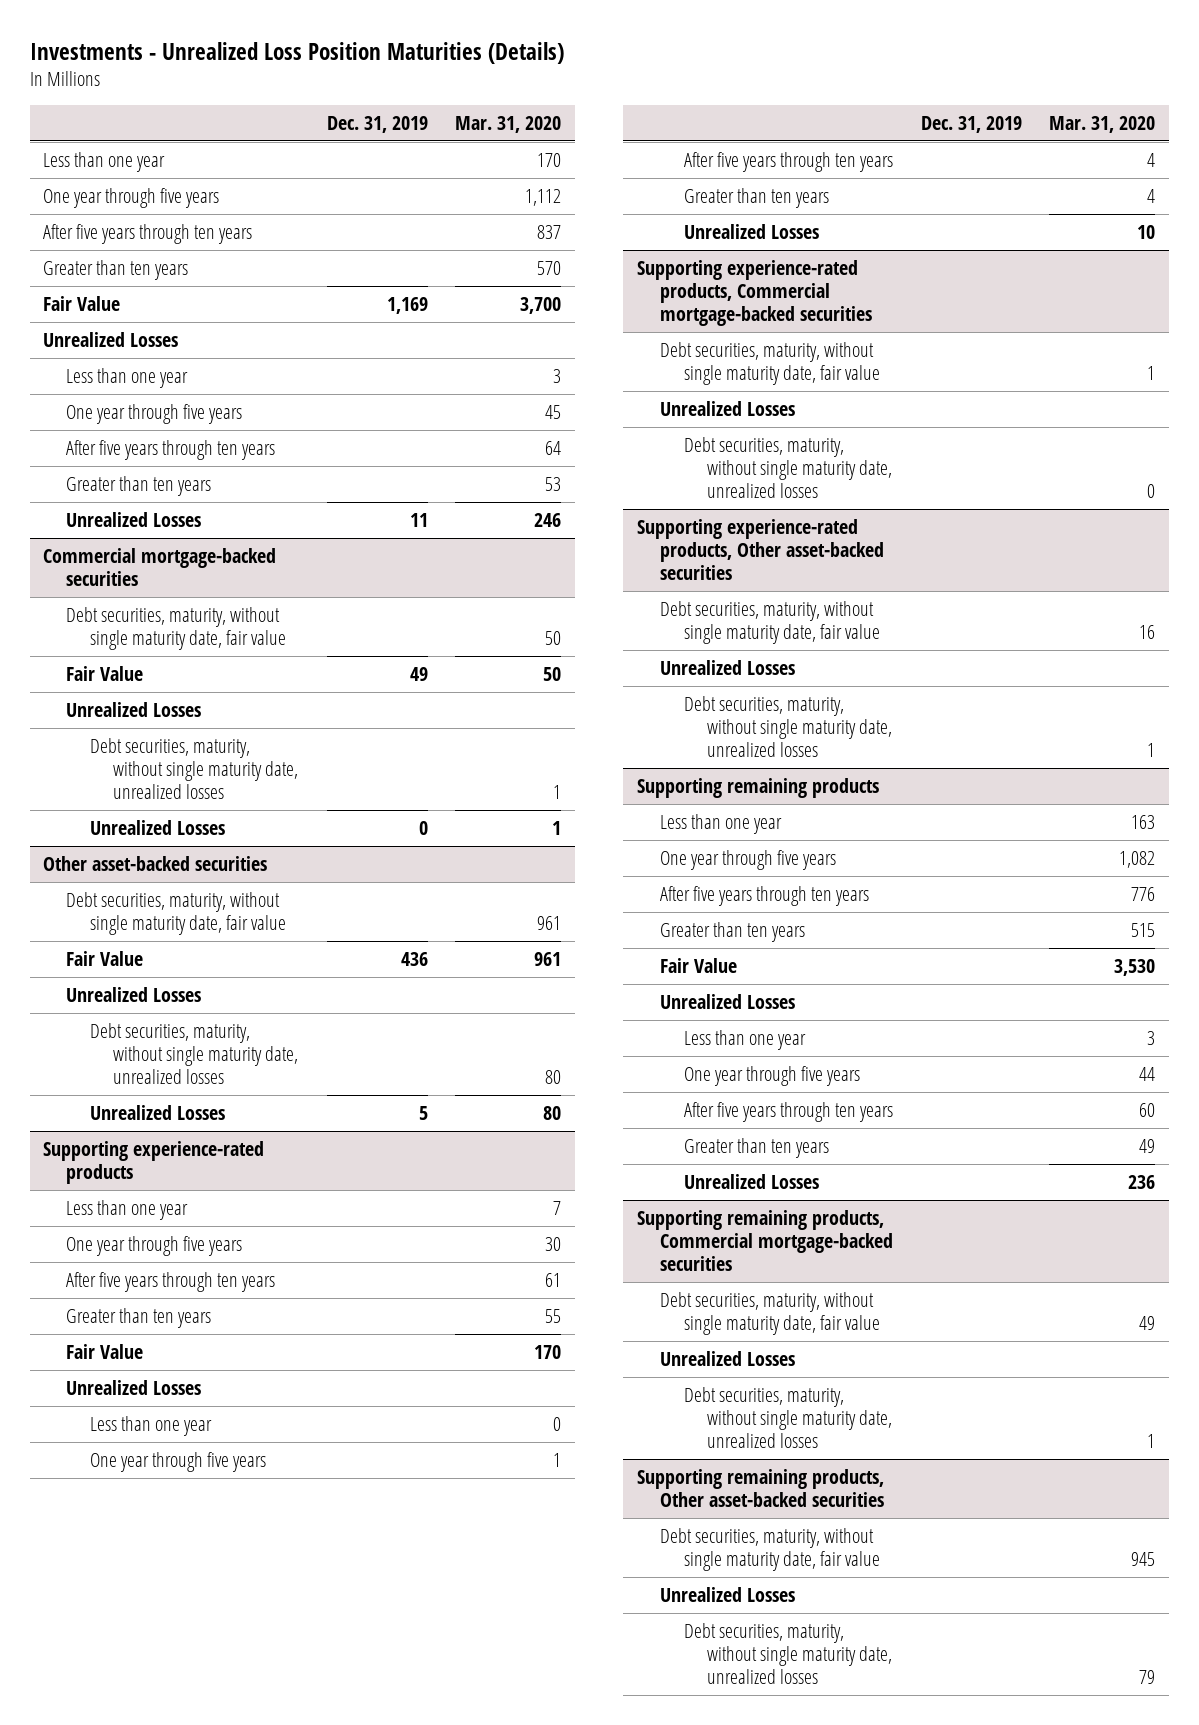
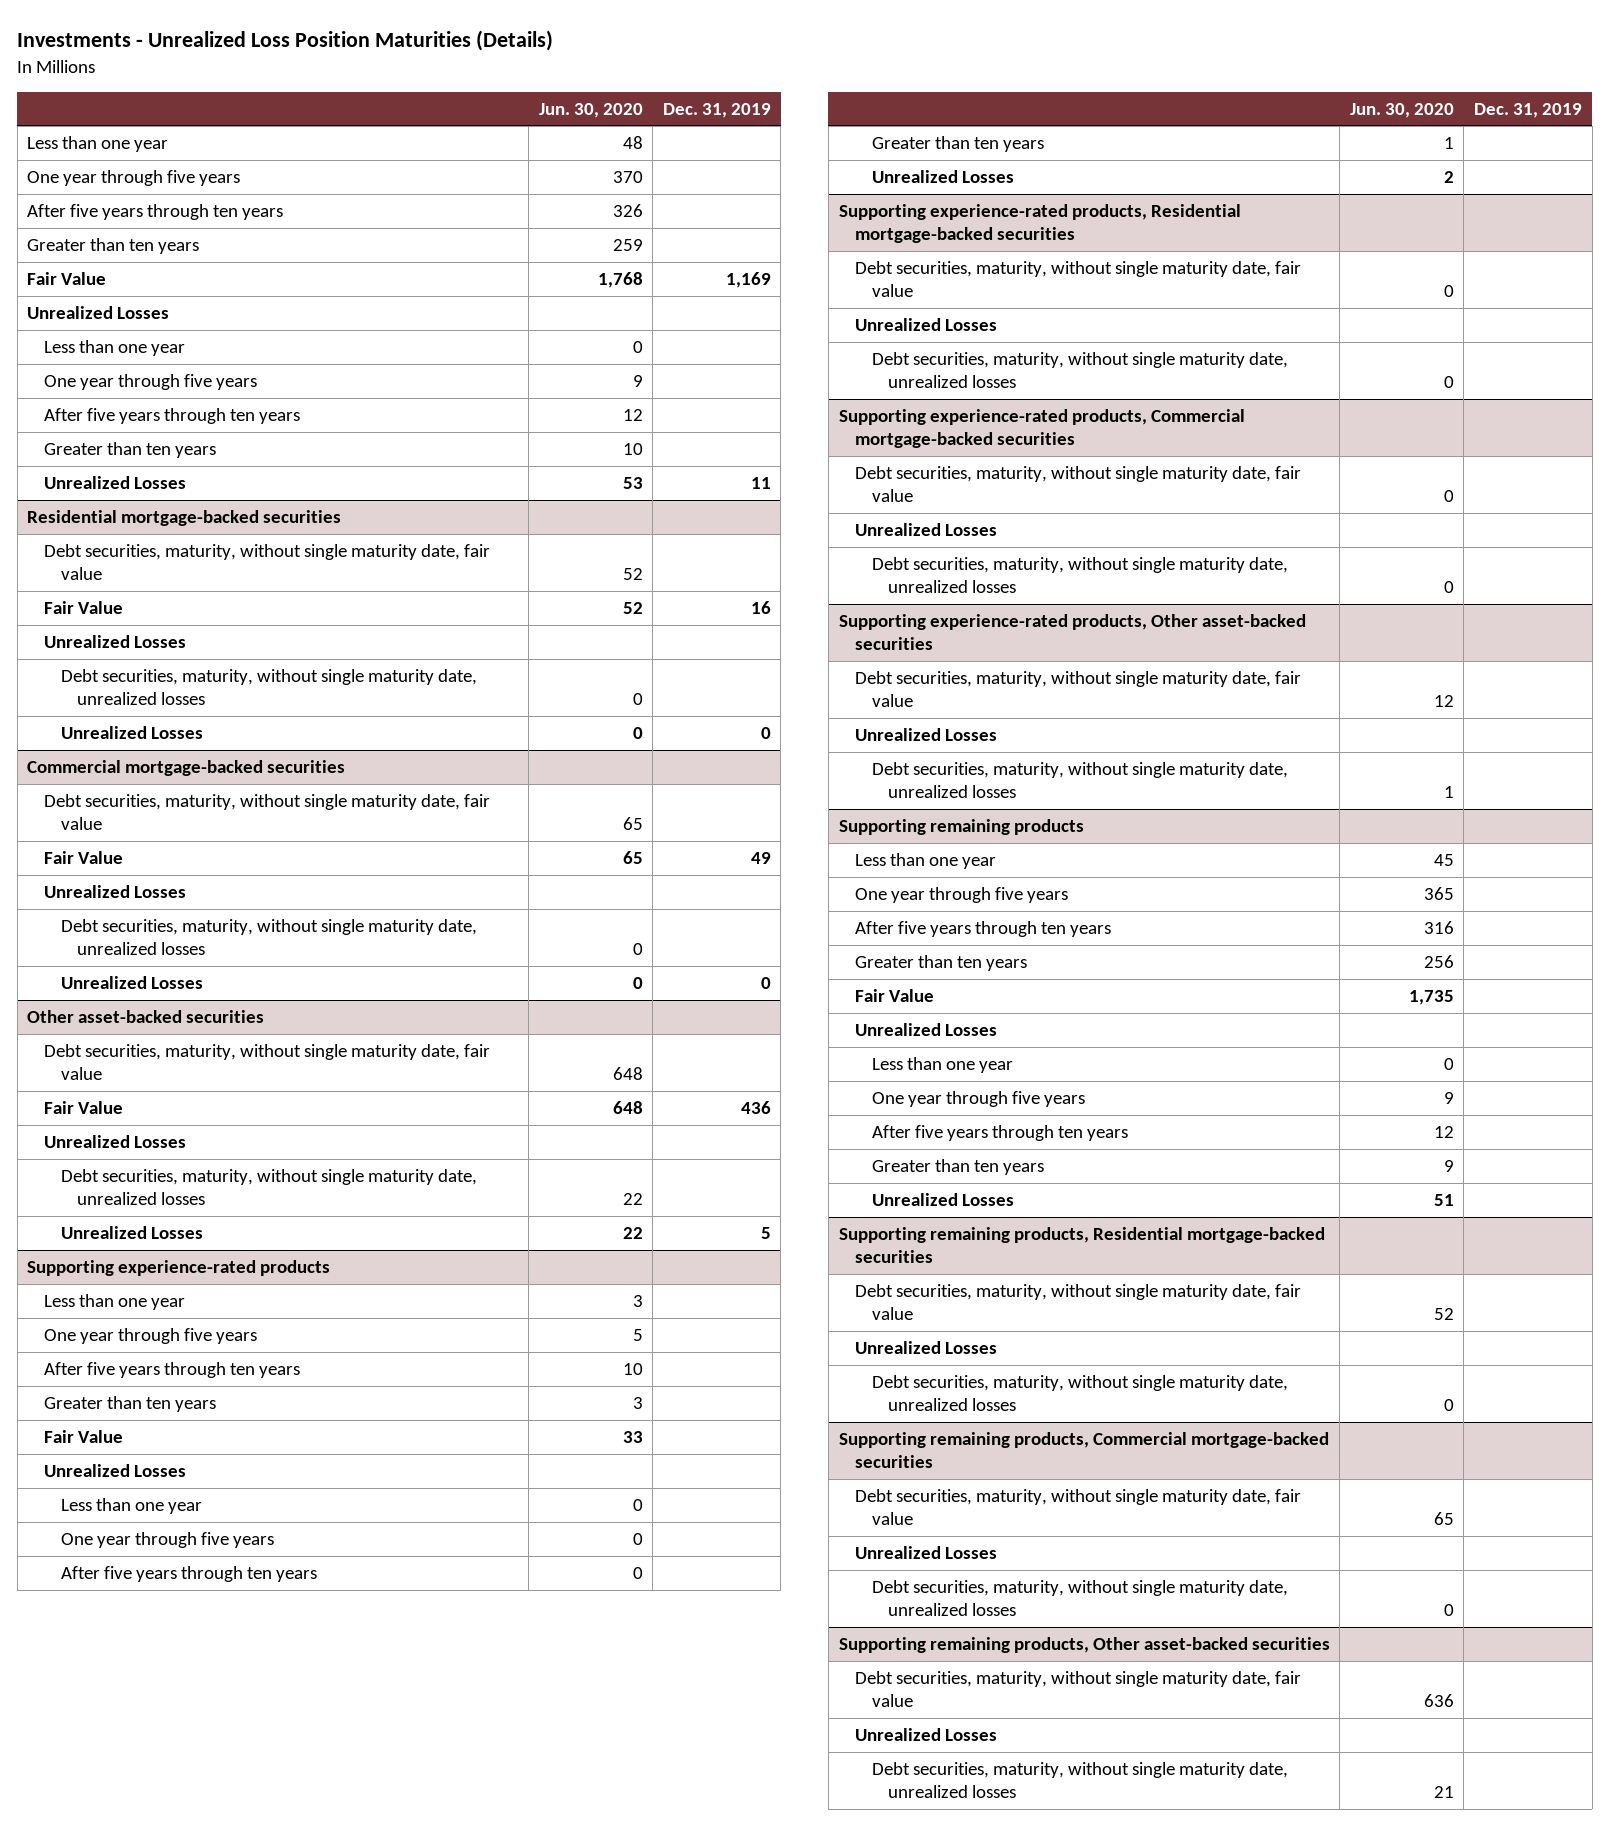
- | Dec. 31, 2019 | Mar. 31, 2020
+ | Jun. 30, 2020 | Dec. 31, 2019
+ Residential mortgage-backed securities
+ Debt securities, maturity, without single maturity date, fair value | 52 |
+ Fair Value | 52 | 16
+ Unrealized Losses
+ Debt securities, maturity, without single maturity date, unrealized losses | 0 |
+ Unrealized Losses | 0 | 0
+ Supporting experience-rated products, Residential mortgage-backed securities
+ Debt securities, maturity, without single maturity date, fair value | 0 |
+ Unrealized Losses
+ Debt securities, maturity, without single maturity date, unrealized losses | 0 |
+ Supporting remaining products, Residential mortgage-backed securities
+ Debt securities, maturity, without single maturity date, fair value | 52 |
+ Unrealized Losses
+ Debt securities, maturity, without single maturity date, unrealized losses | 0 |

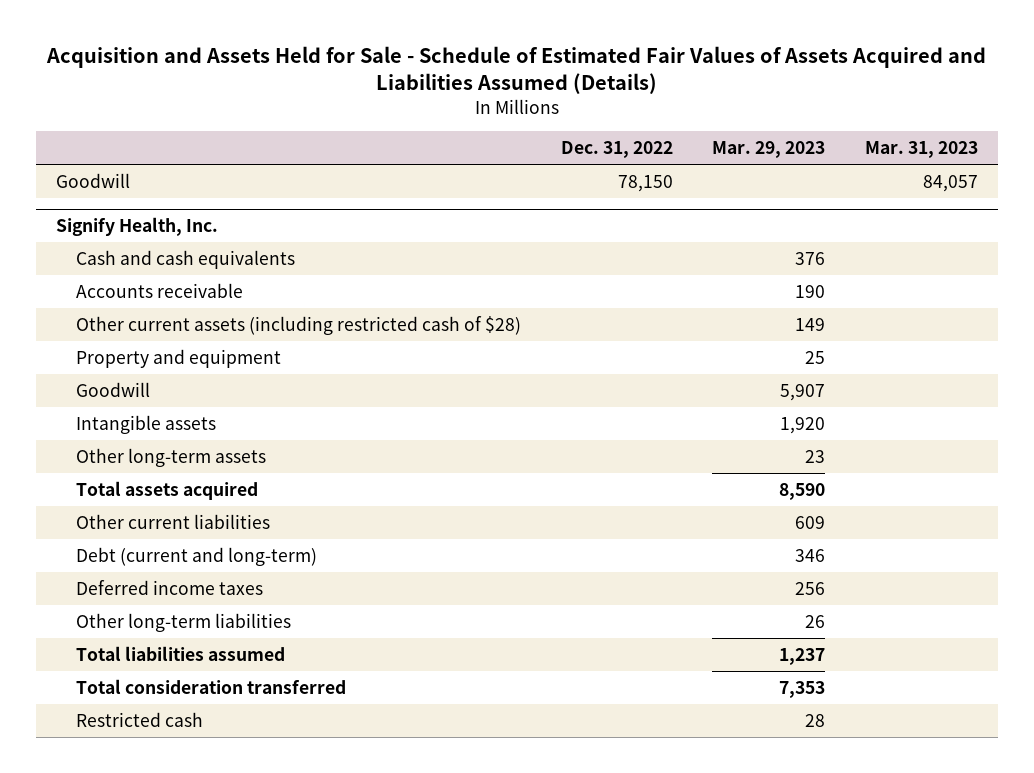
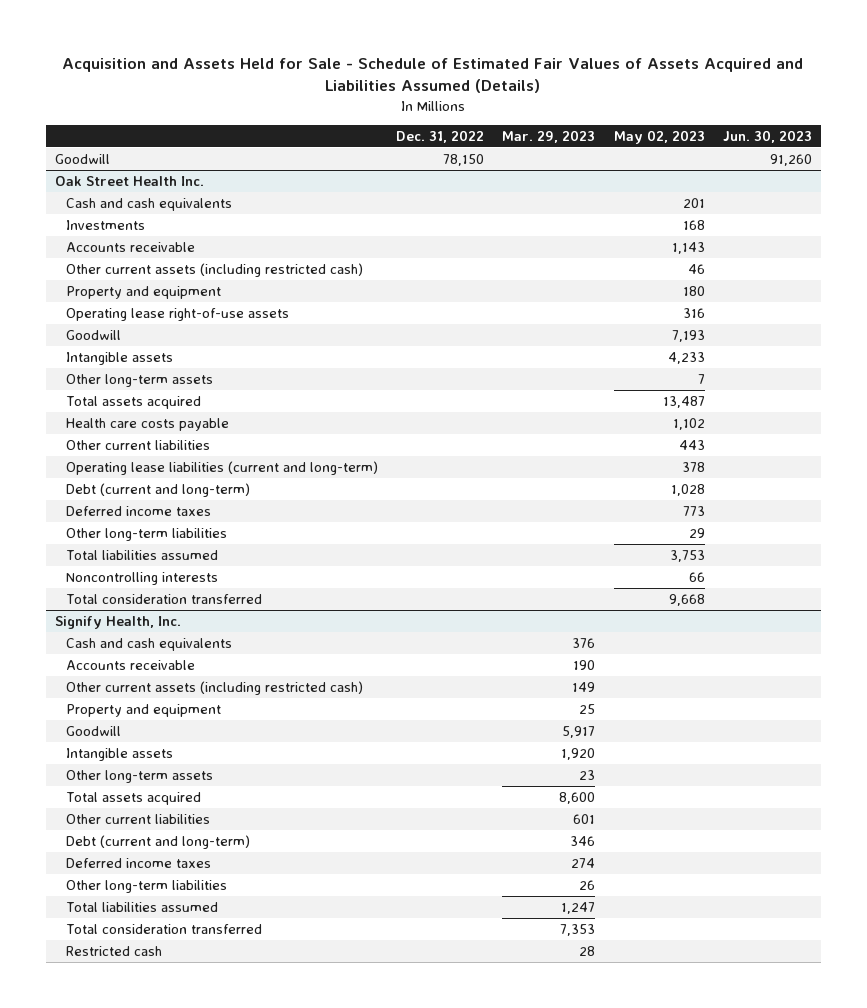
- | Dec. 31, 2022 | Mar. 29, 2023 | Mar. 31, 2023
+ | Dec. 31, 2022 | Mar. 29, 2023 | May 02, 2023 | Jun. 30, 2023
+ Oak Street Health Inc.
+ Cash and cash equivalents | | | 201 |
+ Investments | | | 168 |
+ Accounts receivable | | | 1,143 |
+ Other current assets (including restricted cash) | | | 46 |
+ Property and equipment | | | 180 |
+ Operating lease right-of-use assets | | | 316 |
+ Goodwill | | | 7,193 |
+ Intangible assets | | | 4,233 |
+ Other long-term assets | | | 7 |
+ Total assets acquired | | | 13,487 |
+ Health care costs payable | | | 1,102 |
+ Other current liabilities | | | 443 |
+ Operating lease liabilities (current and long-term) | | | 378 |
+ Debt (current and long-term) | | | 1,028 |
+ Deferred income taxes | | | 773 |
+ Other long-term liabilities | | | 29 |
+ Total liabilities assumed | | | 3,753 |
+ Noncontrolling interests | | | 66 |
+ Total consideration transferred | | | 9,668 |
@ Signify Health, Inc.
- Other current assets (including restricted cash of $28) | | 149 |
+ Other current assets (including restricted cash) | | 149 | |
- Goodwill | | 5,907 |
+ Goodwill | | 5,917 | |
- Total assets acquired | | 8,590 |
- Other current liabilities | | 609 |
+ Total assets acquired | | 8,600 | |
+ Other current liabilities | | 601 | |
- Deferred income taxes | | 256 |
+ Deferred income taxes | | 274 | |
- Total liabilities assumed | | 1,237 |
+ Total liabilities assumed | | 1,247 | |

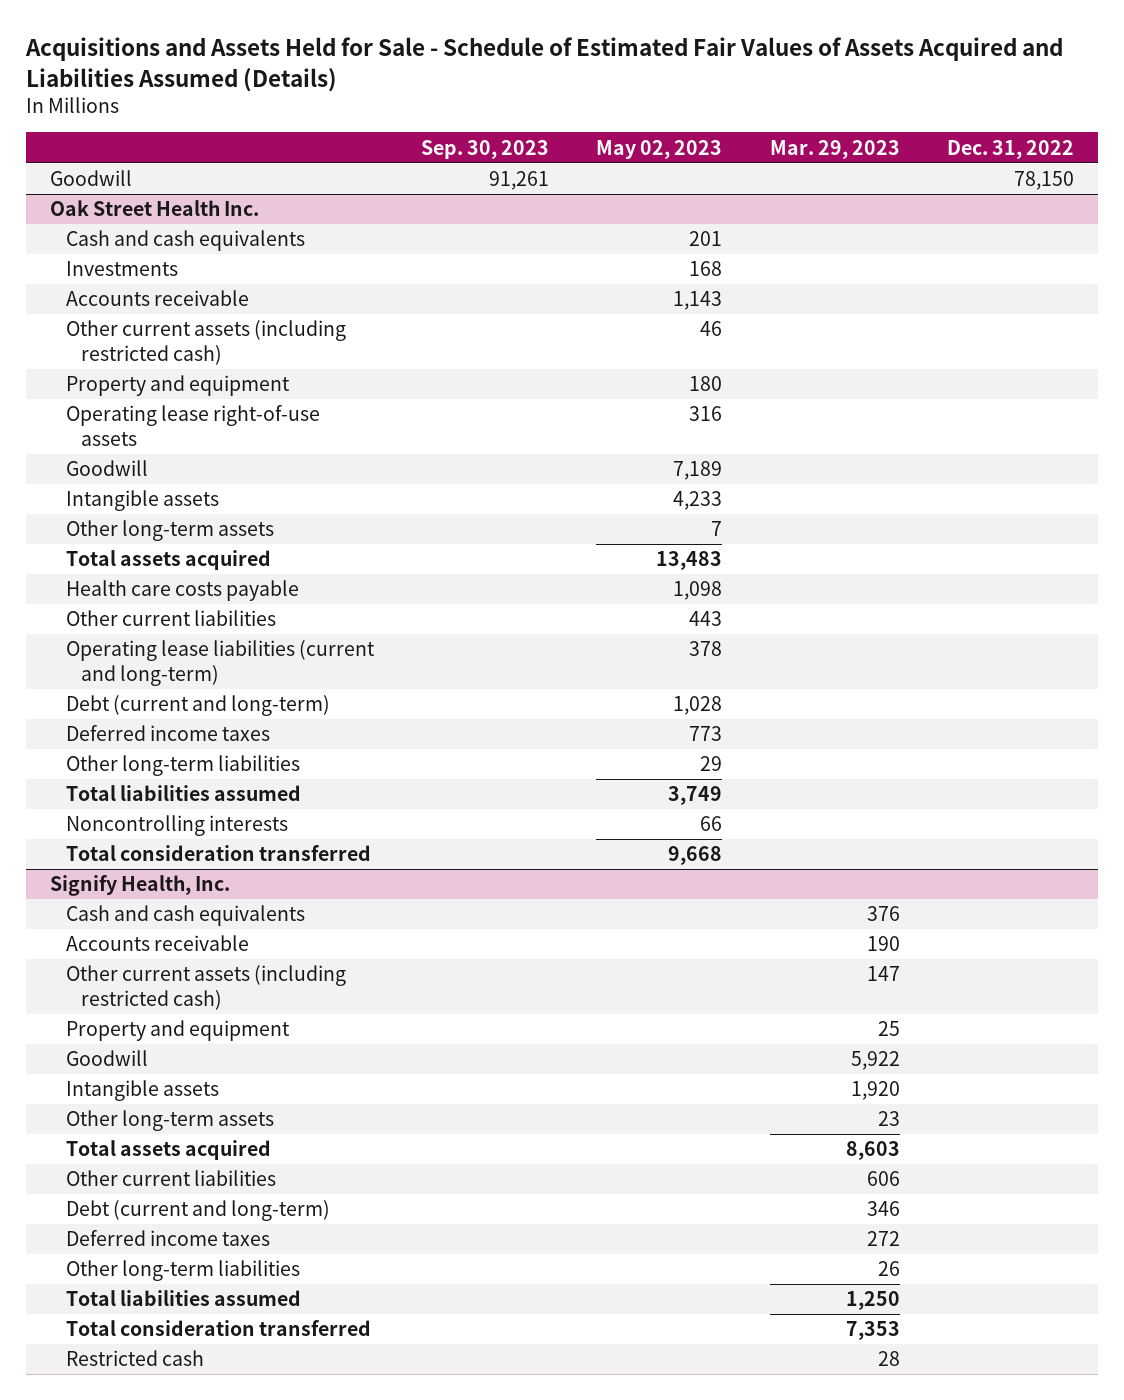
- Acquisition and Assets Held for Sale - Schedule of Estimated Fair Values of Assets Acquired and Liabilities Assumed (Details)
+ Acquisitions and Assets Held for Sale - Schedule of Estimated Fair Values of Assets Acquired and Liabilities Assumed (Details)
- | Dec. 31, 2022 | Mar. 29, 2023 | May 02, 2023 | Jun. 30, 2023
+ | Sep. 30, 2023 | May 02, 2023 | Mar. 29, 2023 | Dec. 31, 2022
@ Oak Street Health Inc.
- Goodwill | | | 7,193 |
+ Goodwill | | 7,189 | |
- Total assets acquired | | | 13,487 |
- Health care costs payable | | | 1,102 |
+ Total assets acquired | | 13,483 | |
+ Health care costs payable | | 1,098 | |
- Total liabilities assumed | | | 3,753 |
+ Total liabilities assumed | | 3,749 | |
@ Signify Health, Inc.
- Other current assets (including restricted cash) | | 149 | |
+ Other current assets (including restricted cash) | | | 147 |
- Goodwill | | 5,917 | |
+ Goodwill | | | 5,922 |
- Total assets acquired | | 8,600 | |
- Other current liabilities | | 601 | |
+ Total assets acquired | | | 8,603 |
+ Other current liabilities | | | 606 |
- Deferred income taxes | | 274 | |
+ Deferred income taxes | | | 272 |
- Total liabilities assumed | | 1,247 | |
+ Total liabilities assumed | | | 1,250 |

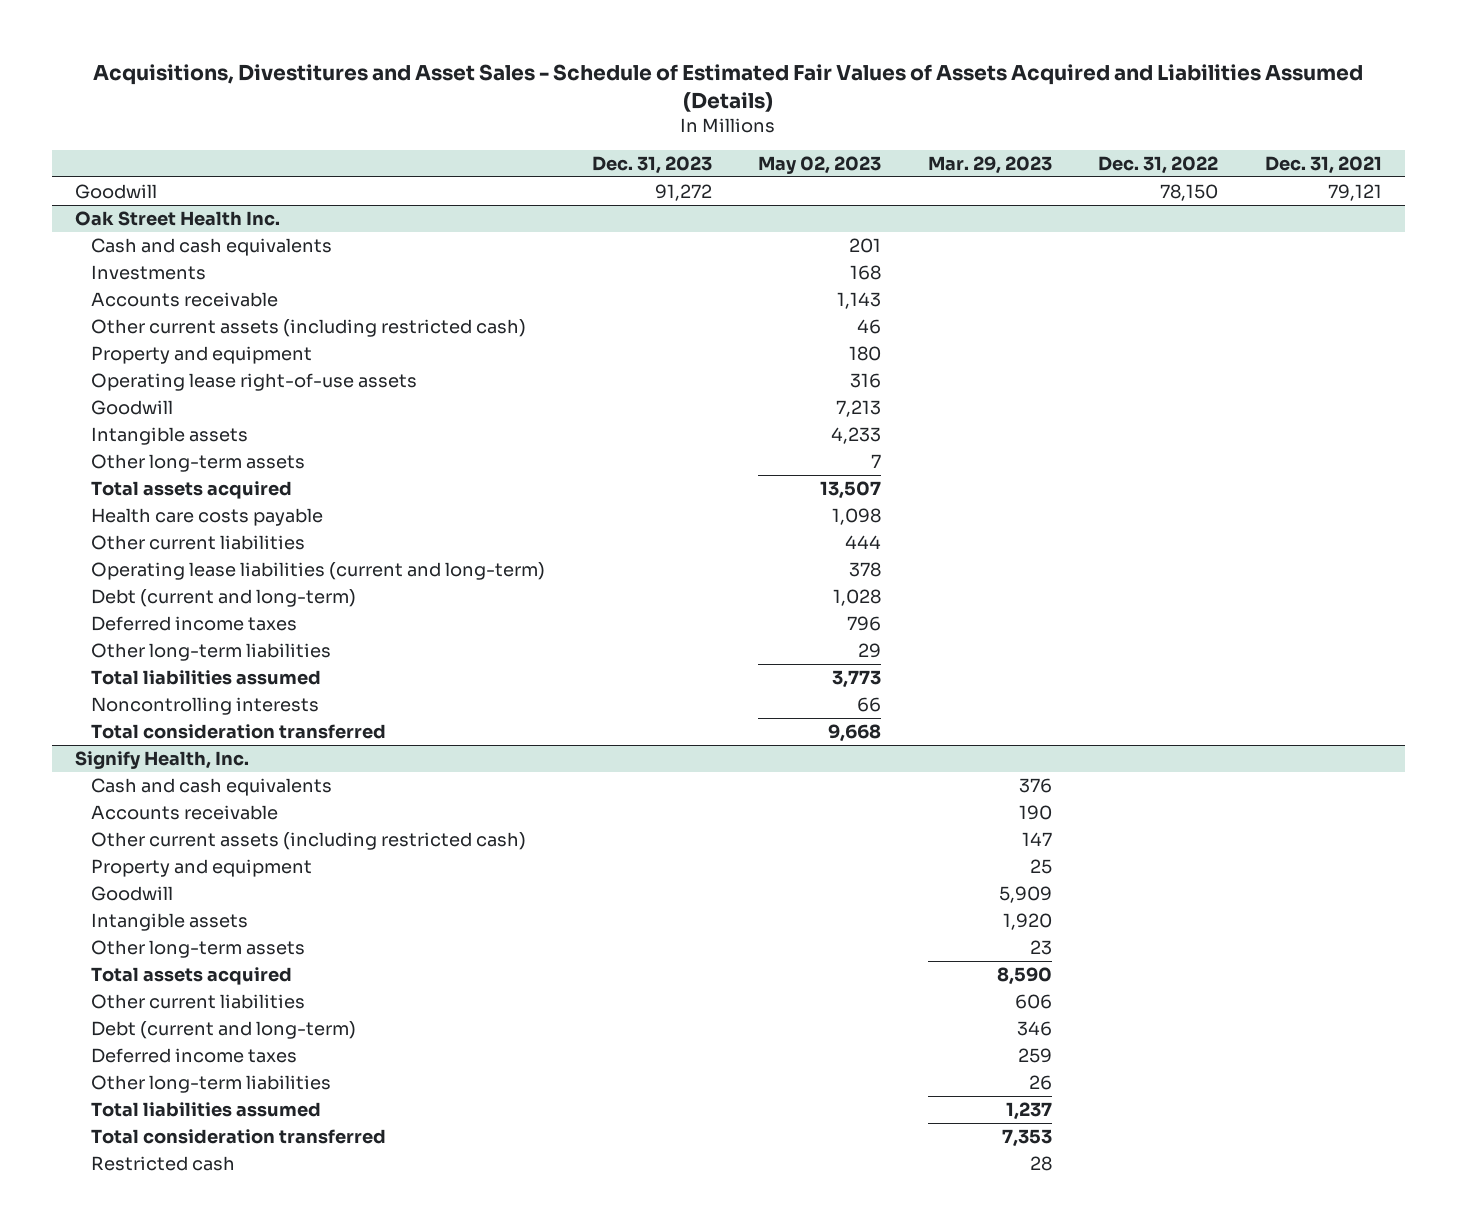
- Acquisitions and Assets Held for Sale - Schedule of Estimated Fair Values of Assets Acquired and Liabilities Assumed (Details)
+ Acquisitions, Divestitures and Asset Sales - Schedule of Estimated Fair Values of Assets Acquired and Liabilities Assumed (Details)
- | Sep. 30, 2023 | May 02, 2023 | Mar. 29, 2023 | Dec. 31, 2022
+ | Dec. 31, 2023 | May 02, 2023 | Mar. 29, 2023 | Dec. 31, 2022 | Dec. 31, 2021
@ Oak Street Health Inc.
- Goodwill | | 7,189 | |
+ Goodwill | | 7,213 | | |
- Total assets acquired | | 13,483 | |
+ Total assets acquired | | 13,507 | | |
- Other current liabilities | | 443 | |
+ Other current liabilities | | 444 | | |
- Deferred income taxes | | 773 | |
+ Deferred income taxes | | 796 | | |
- Total liabilities assumed | | 3,749 | |
+ Total liabilities assumed | | 3,773 | | |
@ Signify Health, Inc.
- Goodwill | | | 5,922 |
+ Goodwill | | | 5,909 | |
- Total assets acquired | | | 8,603 |
+ Total assets acquired | | | 8,590 | |
- Deferred income taxes | | | 272 |
+ Deferred income taxes | | | 259 | |
- Total liabilities assumed | | | 1,250 |
+ Total liabilities assumed | | | 1,237 | |

